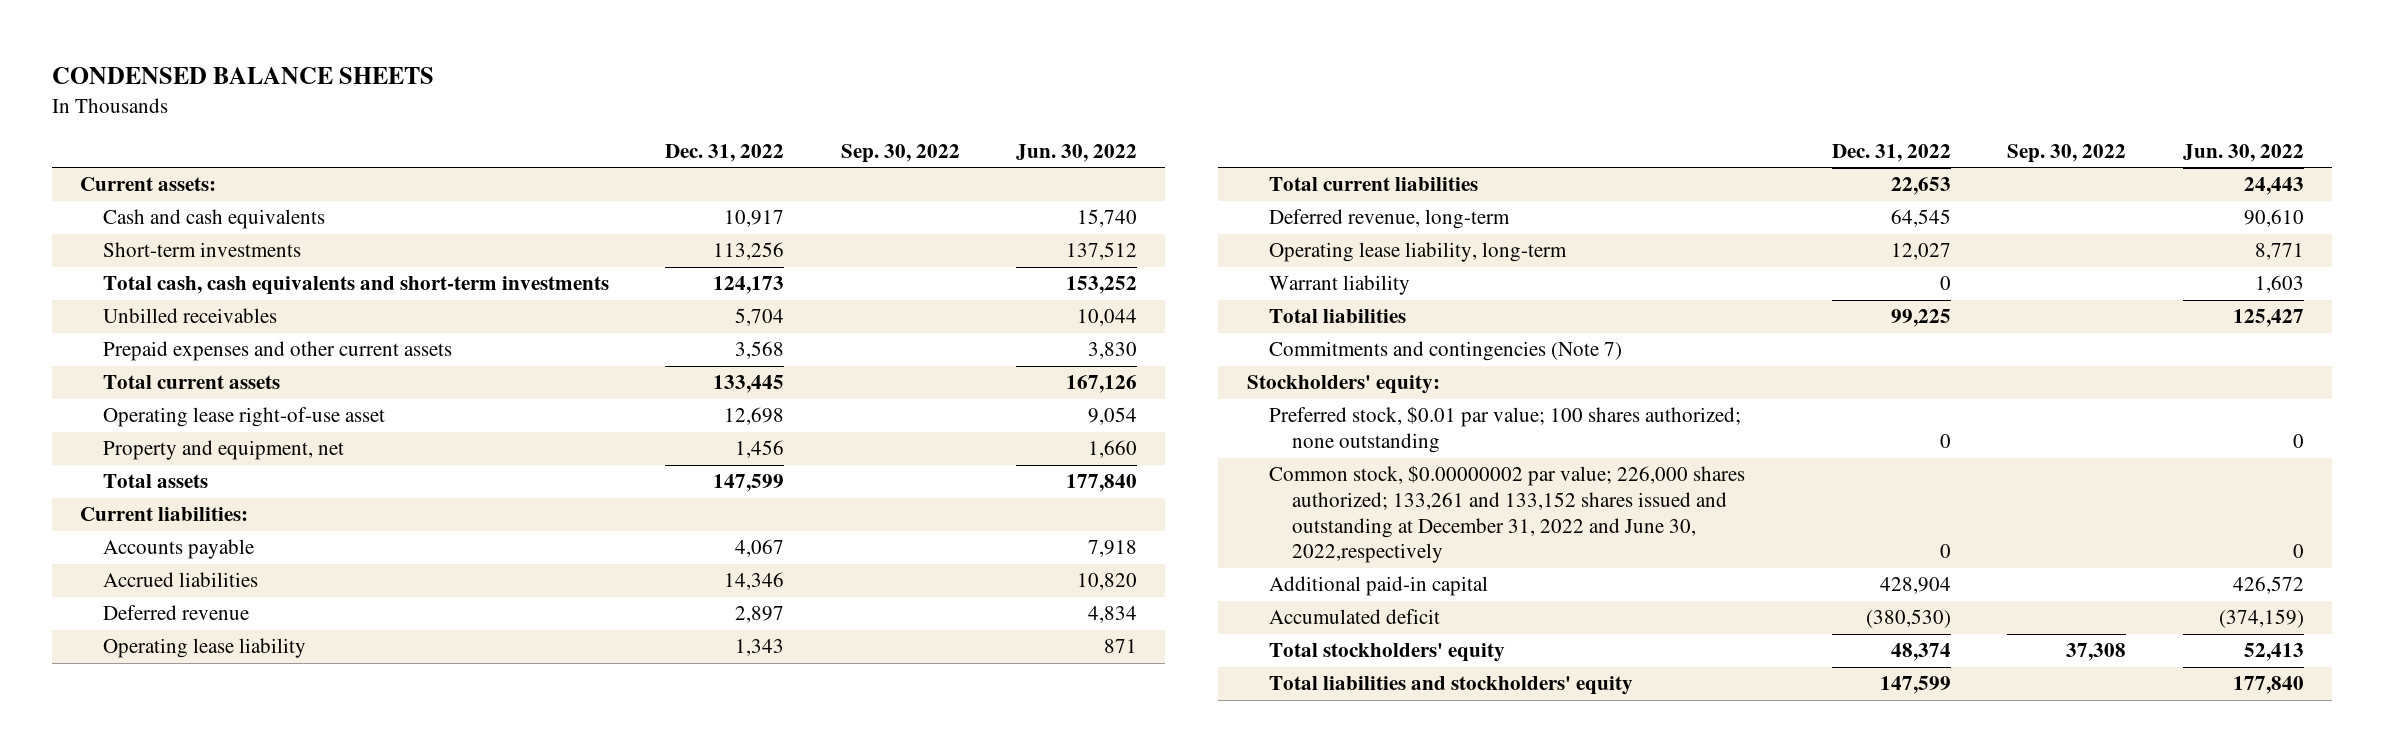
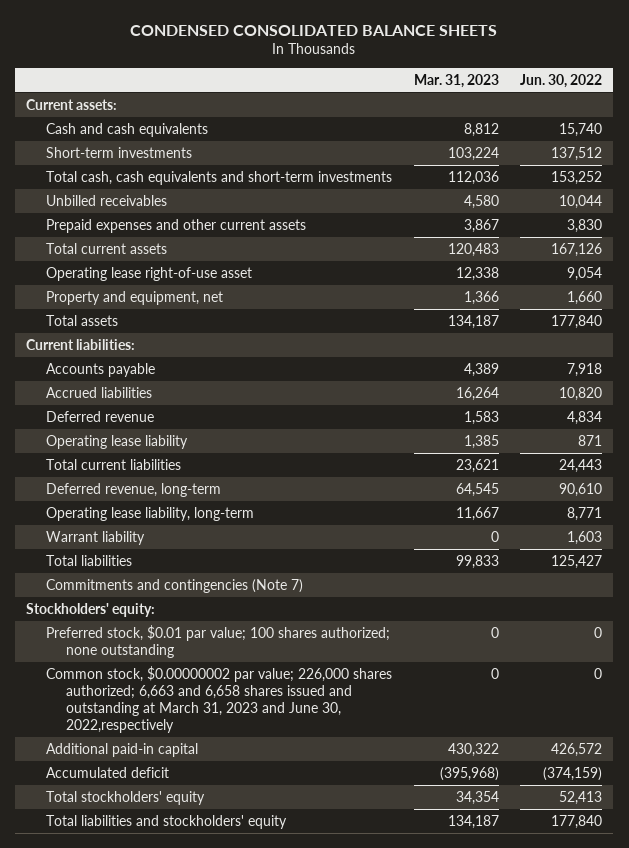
- CONDENSED BALANCE SHEETS
+ CONDENSED CONSOLIDATED BALANCE SHEETS
- | Dec. 31, 2022 | Sep. 30, 2022 | Jun. 30, 2022
+ | Mar. 31, 2023 | Jun. 30, 2022
- Common stock, $0.00000002 par value; 226,000 shares authorized; 133,261 and 133,152 shares issued and outstanding at December 31, 2022 and June 30, 2022,respectively | 0 | | 0
+ Common stock, $0.00000002 par value; 226,000 shares authorized; 6,663 and 6,658 shares issued and outstanding at March 31, 2023 and June 30, 2022,respectively | 0 | 0

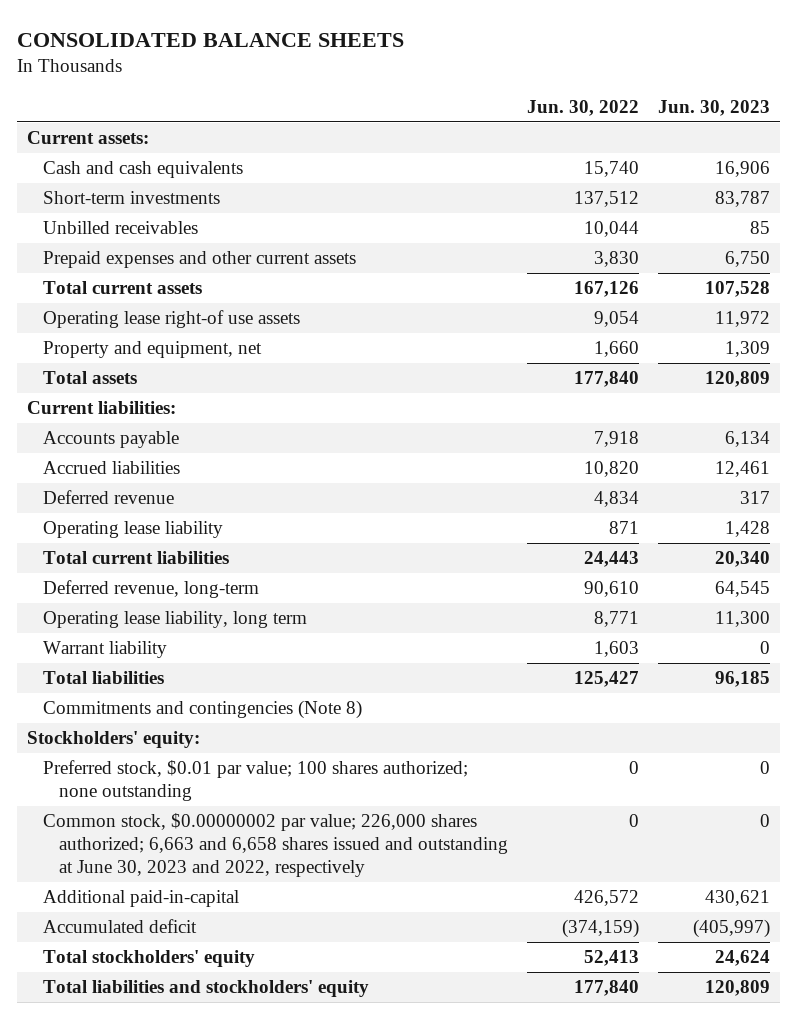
- CONDENSED CONSOLIDATED BALANCE SHEETS
+ CONSOLIDATED BALANCE SHEETS
- | Mar. 31, 2023 | Jun. 30, 2022
+ | Jun. 30, 2022 | Jun. 30, 2023
- Total cash, cash equivalents and short-term investments | 112,036 | 153,252
- Operating lease right-of-use asset | 12,338 | 9,054
+ Operating lease right-of use assets | 9,054 | 11,972
- Operating lease liability, long-term | 11,667 | 8,771
+ Operating lease liability, long term | 8,771 | 11,300
- Commitments and contingencies (Note 7)
+ Commitments and contingencies (Note 8)
- Common stock, $0.00000002 par value; 226,000 shares authorized; 6,663 and 6,658 shares issued and outstanding at March 31, 2023 and June 30, 2022,respectively | 0 | 0
- Additional paid-in capital | 430,322 | 426,572
+ Common stock, $0.00000002 par value; 226,000 shares authorized; 6,663 and 6,658 shares issued and outstanding at June 30, 2023 and 2022, respectively | 0 | 0
+ Additional paid-in-capital | 426,572 | 430,621

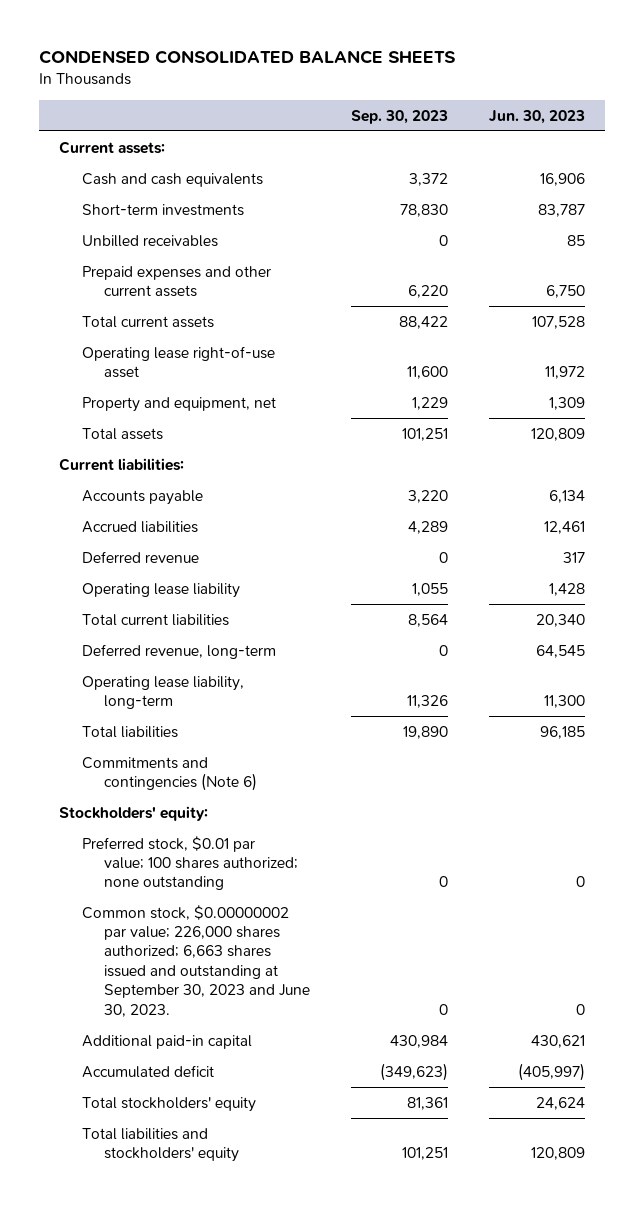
- CONSOLIDATED BALANCE SHEETS
+ CONDENSED CONSOLIDATED BALANCE SHEETS
- | Jun. 30, 2022 | Jun. 30, 2023
+ | Sep. 30, 2023 | Jun. 30, 2023
- Operating lease right-of use assets | 9,054 | 11,972
+ Operating lease right-of-use asset | 11,600 | 11,972
- Operating lease liability, long term | 8,771 | 11,300
- Warrant liability | 1,603 | 0
+ Operating lease liability, long-term | 11,326 | 11,300
- Commitments and contingencies (Note 8)
+ Commitments and contingencies (Note 6)
- Common stock, $0.00000002 par value; 226,000 shares authorized; 6,663 and 6,658 shares issued and outstanding at June 30, 2023 and 2022, respectively | 0 | 0
- Additional paid-in-capital | 426,572 | 430,621
+ Common stock, $0.00000002 par value; 226,000 shares authorized; 6,663 shares issued and outstanding at September 30, 2023 and June 30, 2023. | 0 | 0
+ Additional paid-in capital | 430,984 | 430,621

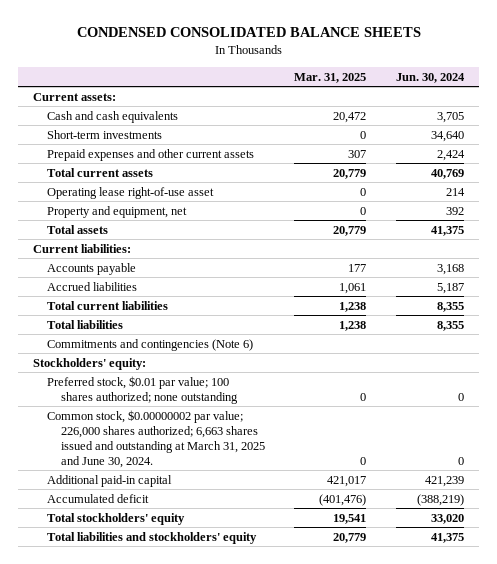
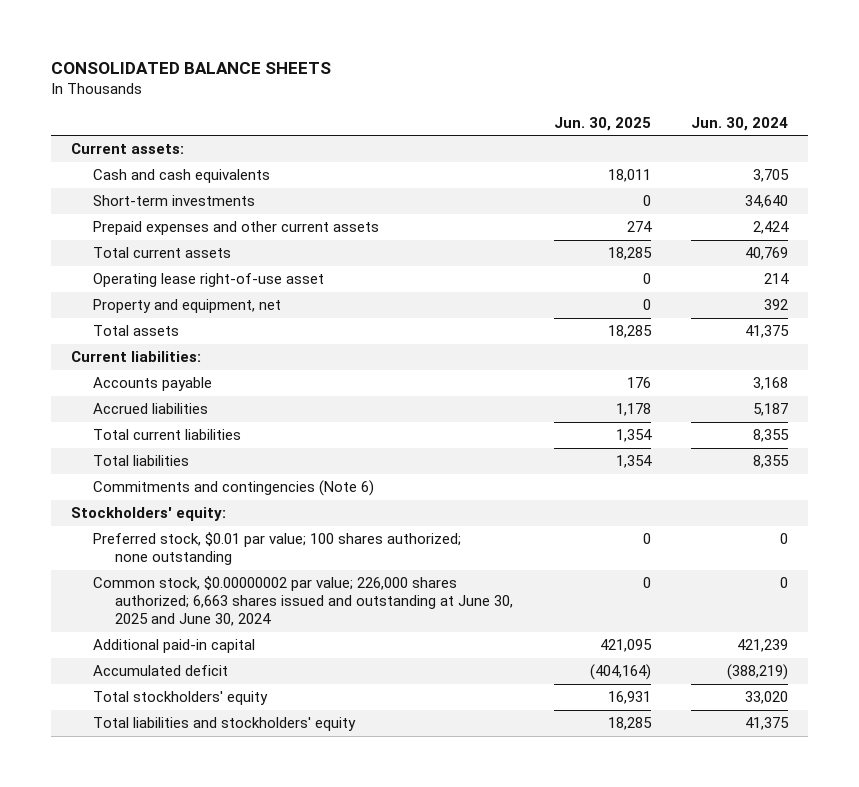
- CONDENSED CONSOLIDATED BALANCE SHEETS
+ CONSOLIDATED BALANCE SHEETS
- | Mar. 31, 2025 | Jun. 30, 2024
+ | Jun. 30, 2025 | Jun. 30, 2024
- Common stock, $0.00000002 par value; 226,000 shares authorized; 6,663 shares issued and outstanding at March 31, 2025 and June 30, 2024. | 0 | 0
+ Common stock, $0.00000002 par value; 226,000 shares authorized; 6,663 shares issued and outstanding at June 30, 2025 and June 30, 2024 | 0 | 0

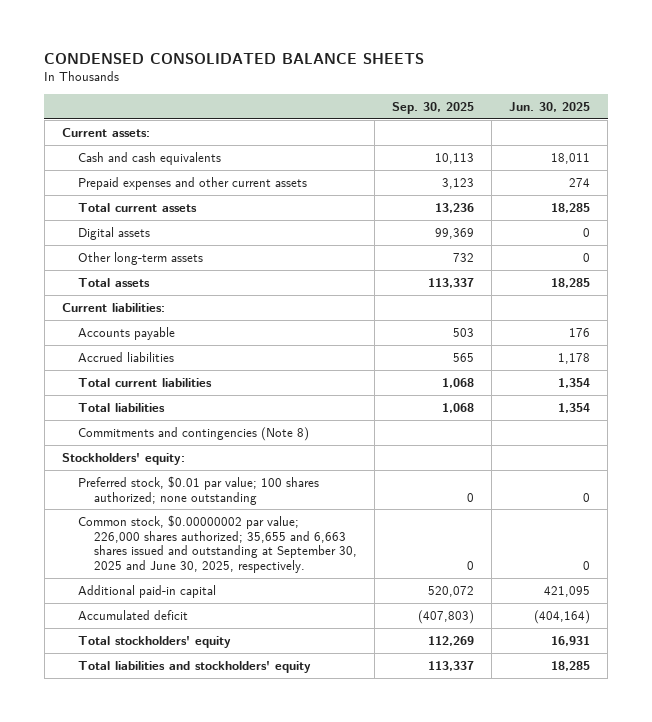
- CONSOLIDATED BALANCE SHEETS
+ CONDENSED CONSOLIDATED BALANCE SHEETS
- | Jun. 30, 2025 | Jun. 30, 2024
+ | Sep. 30, 2025 | Jun. 30, 2025
- Short-term investments | 0 | 34,640
- Operating lease right-of-use asset | 0 | 214
- Property and equipment, net | 0 | 392
+ Digital assets | 99,369 | 0
+ Other long-term assets | 732 | 0
- Commitments and contingencies (Note 6)
+ Commitments and contingencies (Note 8)
- Common stock, $0.00000002 par value; 226,000 shares authorized; 6,663 shares issued and outstanding at June 30, 2025 and June 30, 2024 | 0 | 0
+ Common stock, $0.00000002 par value; 226,000 shares authorized; 35,655 and 6,663 shares issued and outstanding at September 30, 2025 and June 30, 2025, respectively. | 0 | 0

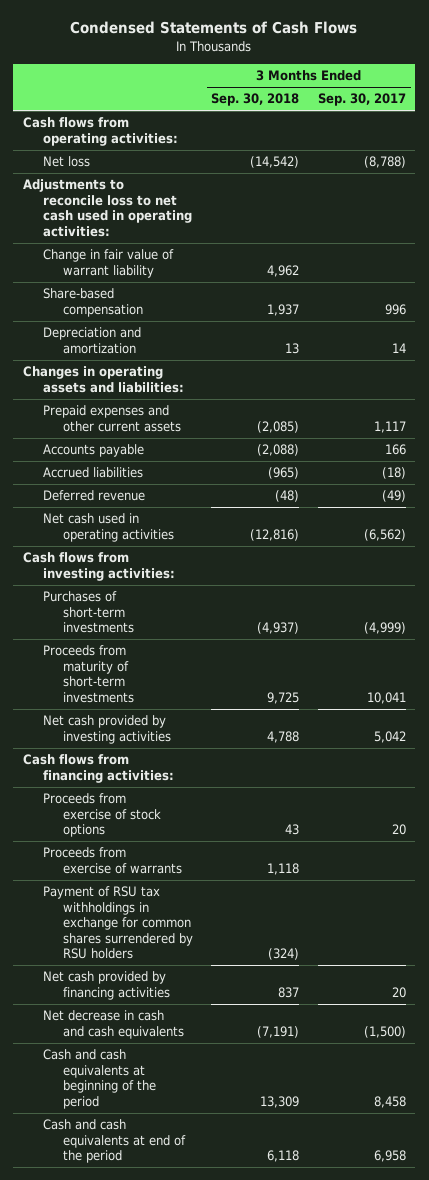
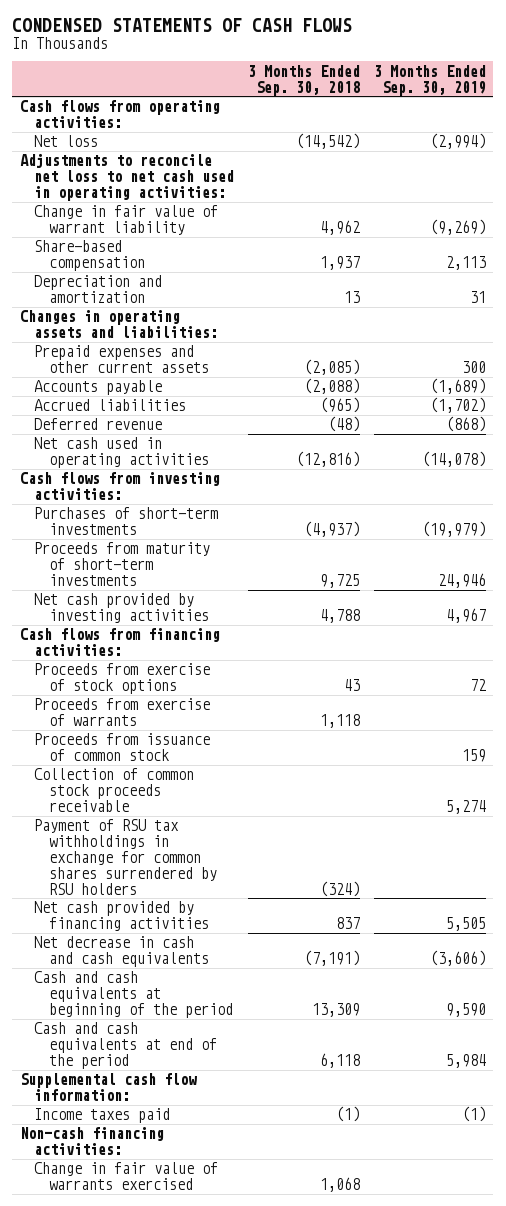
- Condensed Statements of Cash Flows
+ CONDENSED STATEMENTS OF CASH FLOWS
- | 3 Months Ended Sep. 30, 2018 | 3 Months Ended Sep. 30, 2017
+ | 3 Months Ended Sep. 30, 2018 | 3 Months Ended Sep. 30, 2019
- Adjustments to reconcile loss to net cash used in operating activities:
+ Adjustments to reconcile net loss to net cash used in operating activities:
+ Proceeds from issuance of common stock | | 159
+ Collection of common stock proceeds receivable | | 5,274
+ Supplemental cash flow information:
+ Income taxes paid | (1) | (1)
+ Non-cash financing activities:
+ Change in fair value of warrants exercised | 1,068 |

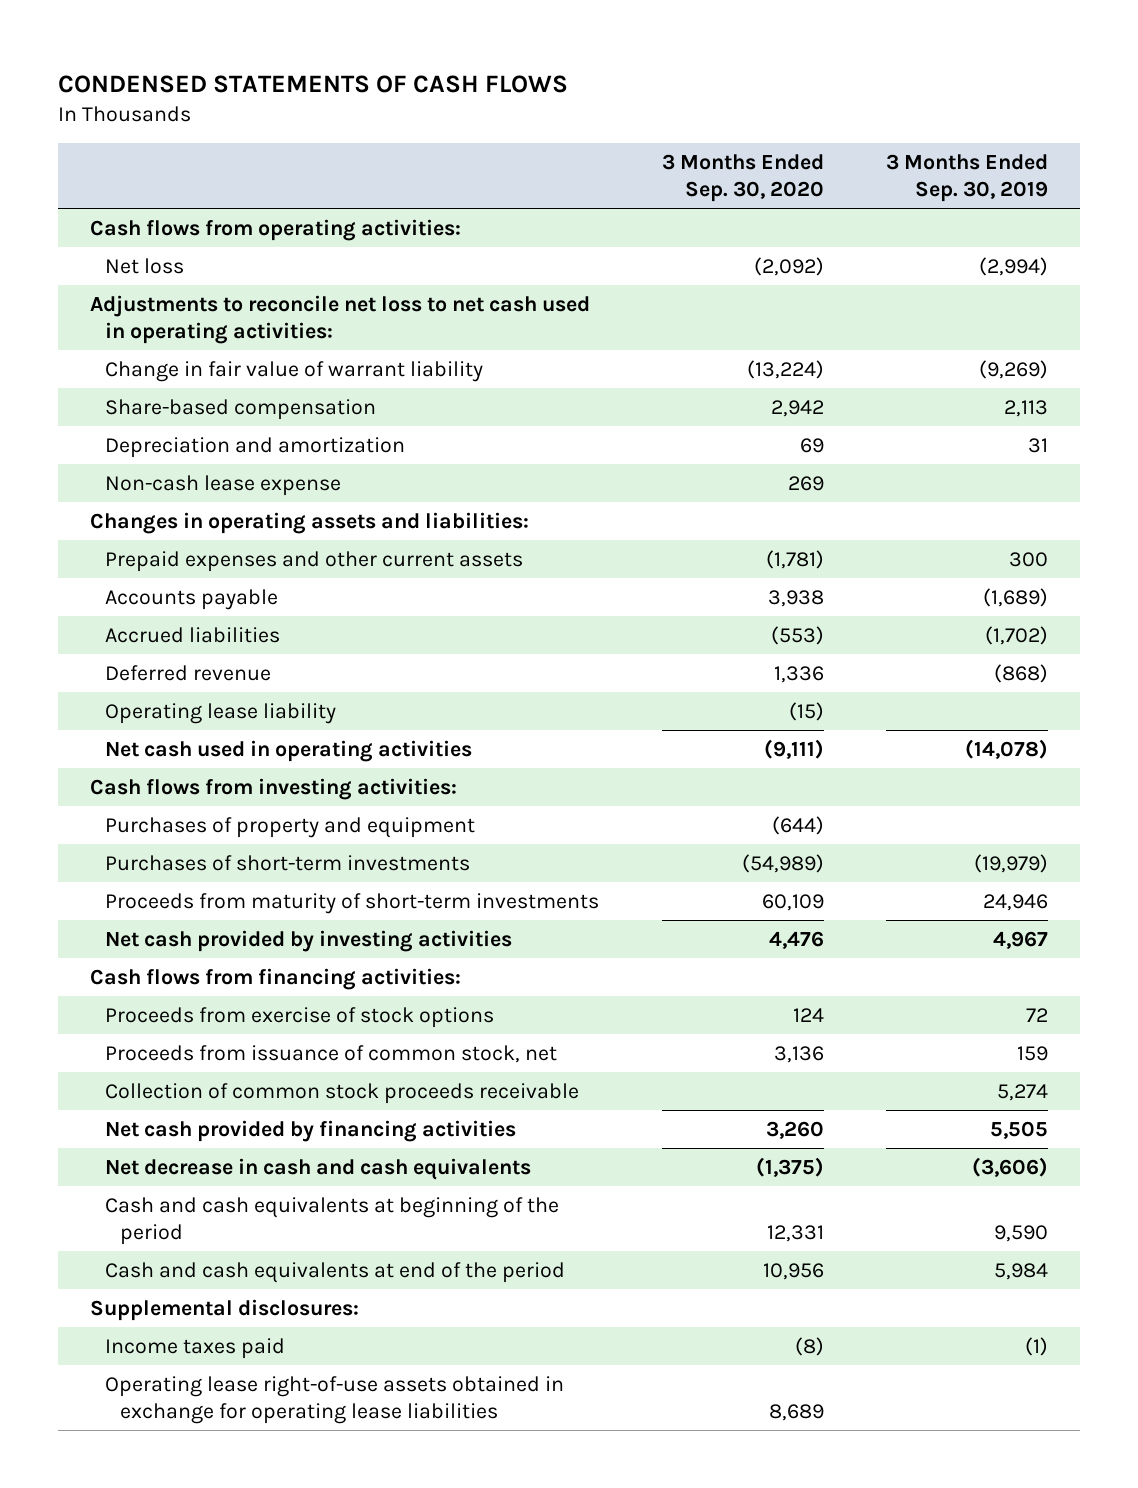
- | 3 Months Ended Sep. 30, 2018 | 3 Months Ended Sep. 30, 2019
+ | 3 Months Ended Sep. 30, 2020 | 3 Months Ended Sep. 30, 2019
+ Non-cash lease expense | 269 |
+ Operating lease liability | (15) |
+ Purchases of property and equipment | (644) |
- Proceeds from exercise of warrants | 1,118 |
- Proceeds from issuance of common stock | | 159
+ Proceeds from issuance of common stock, net | 3,136 | 159
- Payment of RSU tax withholdings in exchange for common shares surrendered by RSU holders | (324) |
- Supplemental cash flow information:
+ Supplemental disclosures:
- Non-cash financing activities:
- Change in fair value of warrants exercised | 1,068 |
+ Operating lease right-of-use assets obtained in exchange for operating lease liabilities | 8,689 |

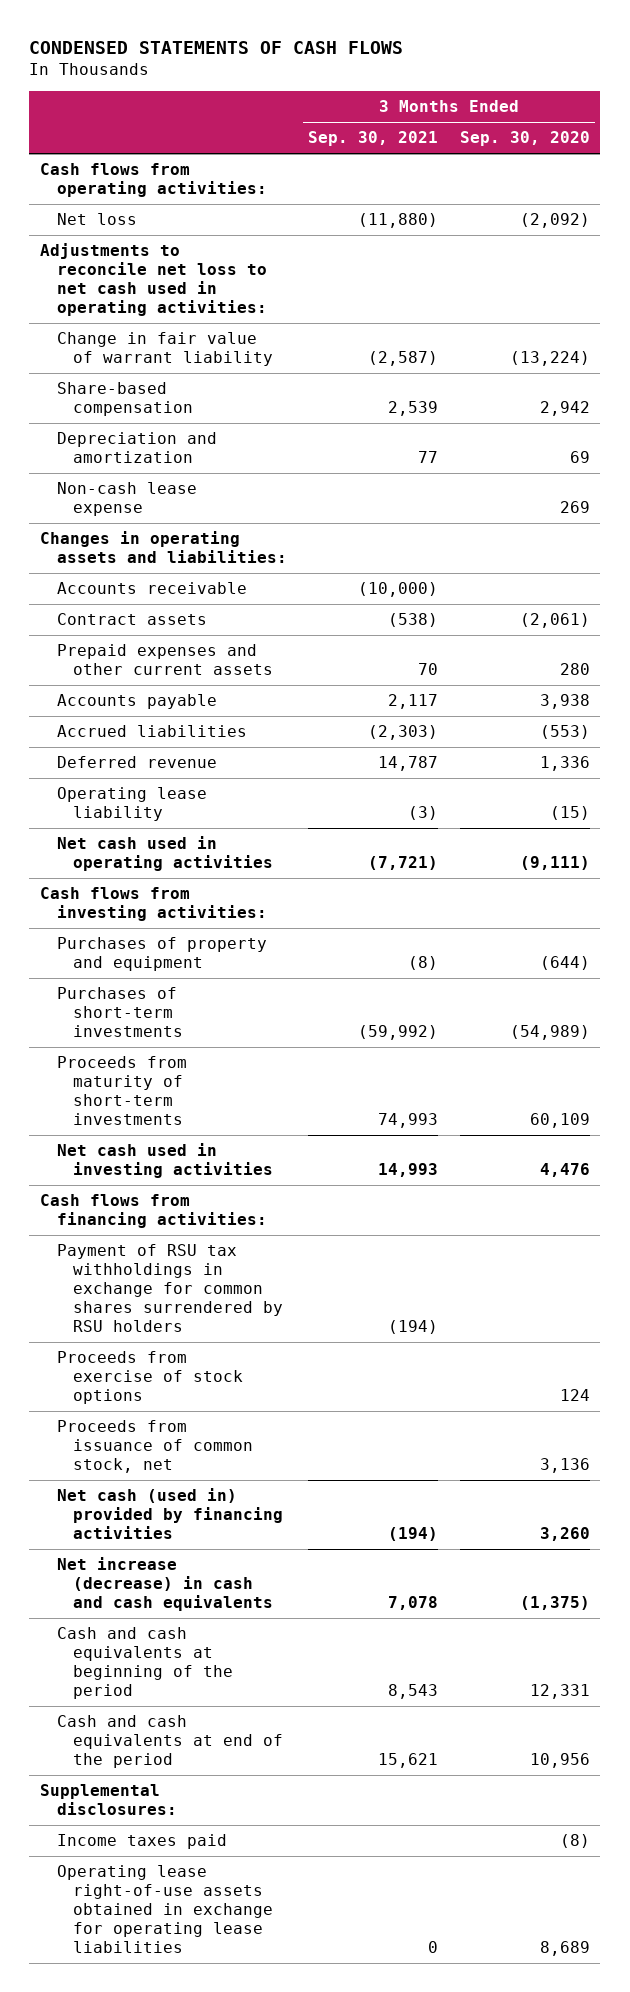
- | 3 Months Ended Sep. 30, 2020 | 3 Months Ended Sep. 30, 2019
+ | 3 Months Ended Sep. 30, 2021 | 3 Months Ended Sep. 30, 2020
- Prepaid expenses and other current assets | (1,781) | 300
+ Accounts receivable | (10,000) |
+ Contract assets | (538) | (2,061)
+ Prepaid expenses and other current assets | 70 | 280
- Net cash provided by investing activities | 4,476 | 4,967
+ Net cash used in investing activities | 14,993 | 4,476
+ Payment of RSU tax withholdings in exchange for common shares surrendered by RSU holders | (194) |
- Collection of common stock proceeds receivable | | 5,274
- Net cash provided by financing activities | 3,260 | 5,505
- Net decrease in cash and cash equivalents | (1,375) | (3,606)
+ Net cash (used in) provided by financing activities | (194) | 3,260
+ Net increase (decrease) in cash and cash equivalents | 7,078 | (1,375)

